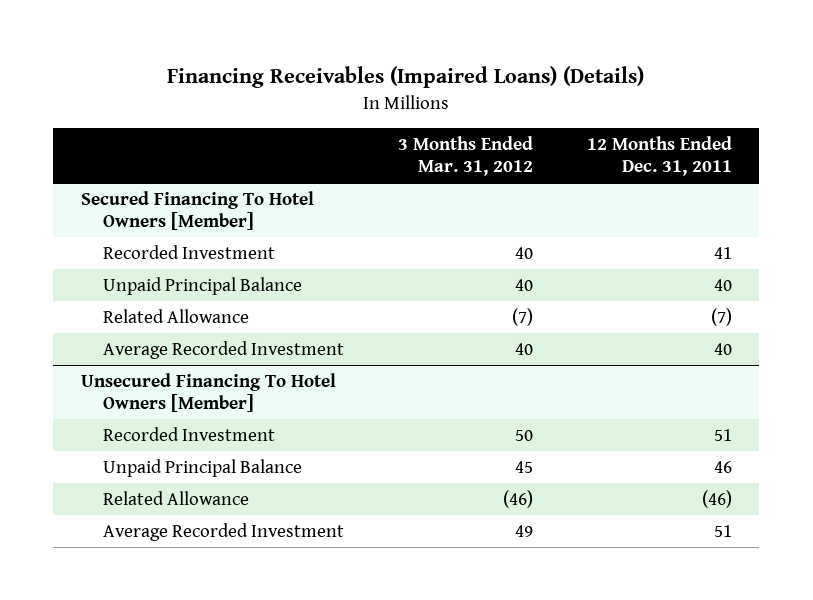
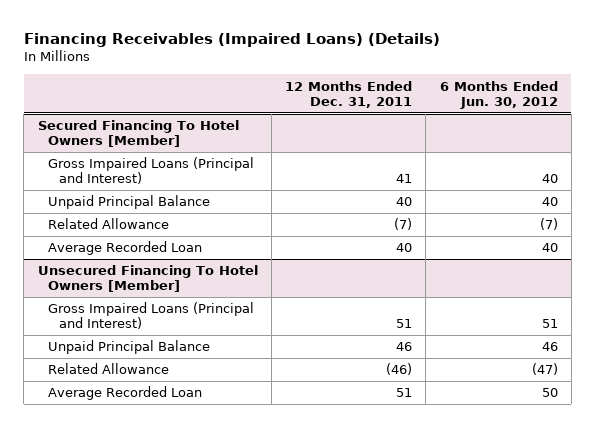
- | 3 Months Ended Mar. 31, 2012 | 12 Months Ended Dec. 31, 2011
+ | 12 Months Ended Dec. 31, 2011 | 6 Months Ended Jun. 30, 2012
@ Secured Financing To Hotel Owners [Member]
- Recorded Investment | 40 | 41
+ Gross Impaired Loans (Principal and Interest) | 41 | 40
- Average Recorded Investment | 40 | 40
+ Average Recorded Loan | 40 | 40
@ Unsecured Financing To Hotel Owners [Member]
- Recorded Investment | 50 | 51
+ Gross Impaired Loans (Principal and Interest) | 51 | 51
- Average Recorded Investment | 49 | 51
+ Average Recorded Loan | 51 | 50

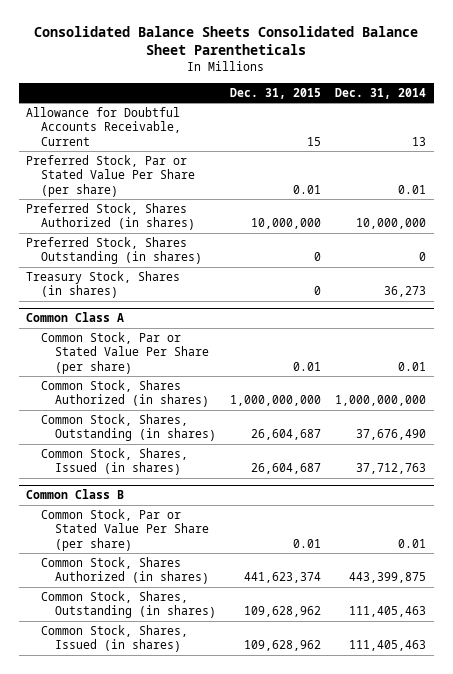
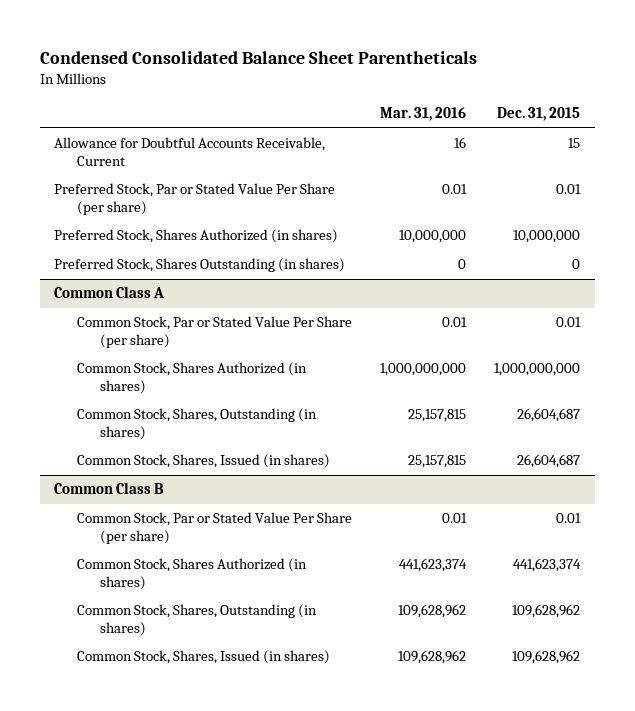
- Consolidated Balance Sheets Consolidated Balance Sheet Parentheticals
+ Condensed Consolidated Balance Sheet Parentheticals
- | Dec. 31, 2015 | Dec. 31, 2014
+ | Mar. 31, 2016 | Dec. 31, 2015
- Treasury Stock, Shares (in shares) | 0 | 36,273

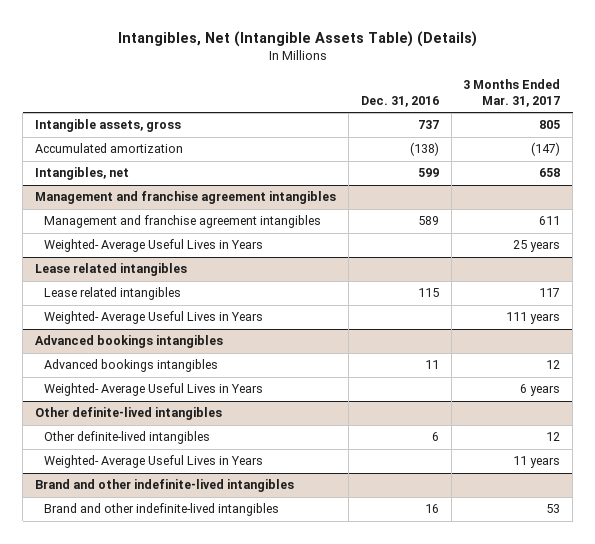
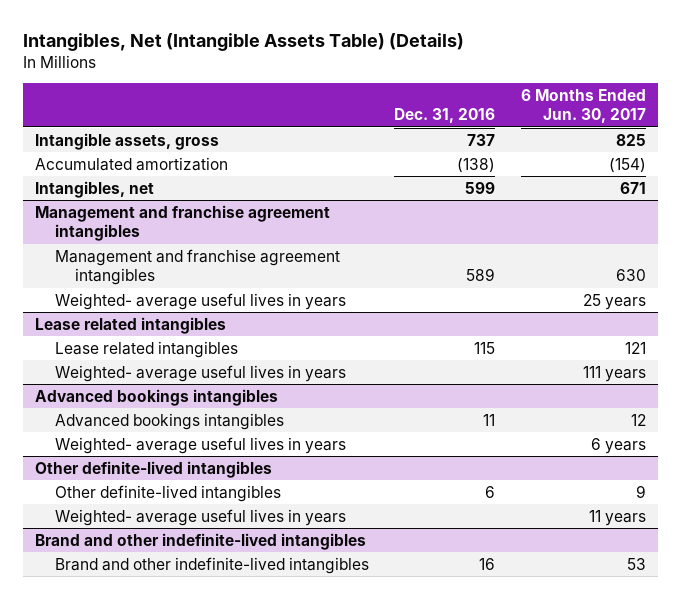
- | Dec. 31, 2016 | 3 Months Ended Mar. 31, 2017
+ | Dec. 31, 2016 | 6 Months Ended Jun. 30, 2017
@ Management and franchise agreement intangibles
- Weighted- Average Useful Lives in Years | | 25 years
+ Weighted- average useful lives in years | | 25 years
@ Lease related intangibles
- Weighted- Average Useful Lives in Years | | 111 years
+ Weighted- average useful lives in years | | 111 years
@ Advanced bookings intangibles
- Weighted- Average Useful Lives in Years | | 6 years
+ Weighted- average useful lives in years | | 6 years
@ Other definite-lived intangibles
- Weighted- Average Useful Lives in Years | | 11 years
+ Weighted- average useful lives in years | | 11 years

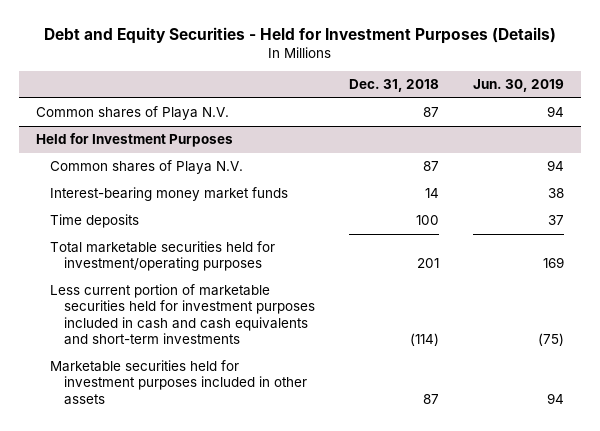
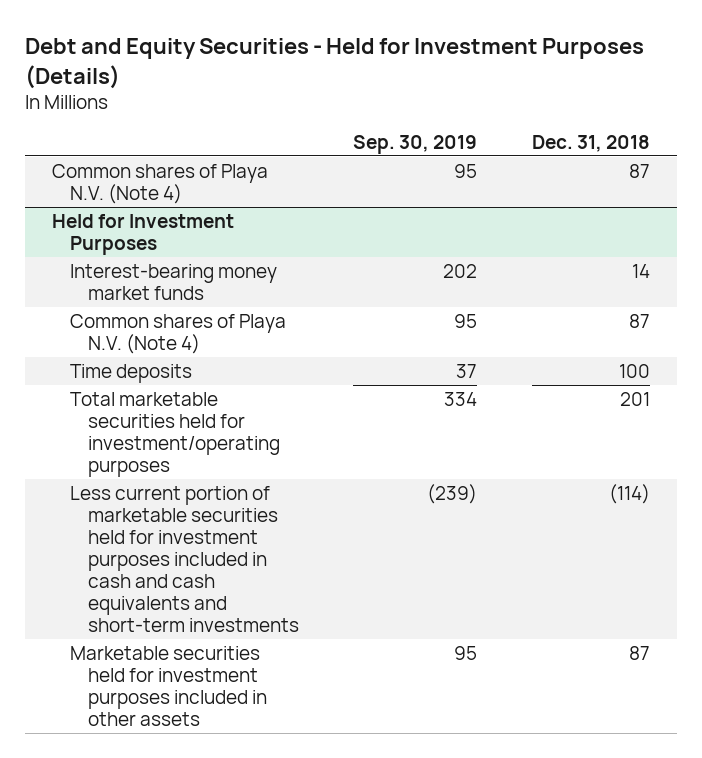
- | Dec. 31, 2018 | Jun. 30, 2019
+ | Sep. 30, 2019 | Dec. 31, 2018
- Common shares of Playa N.V. | 87 | 94
+ Common shares of Playa N.V. (Note 4) | 95 | 87
@ Held for Investment Purposes
- Common shares of Playa N.V. | 87 | 94
+ Common shares of Playa N.V. (Note 4) | 95 | 87

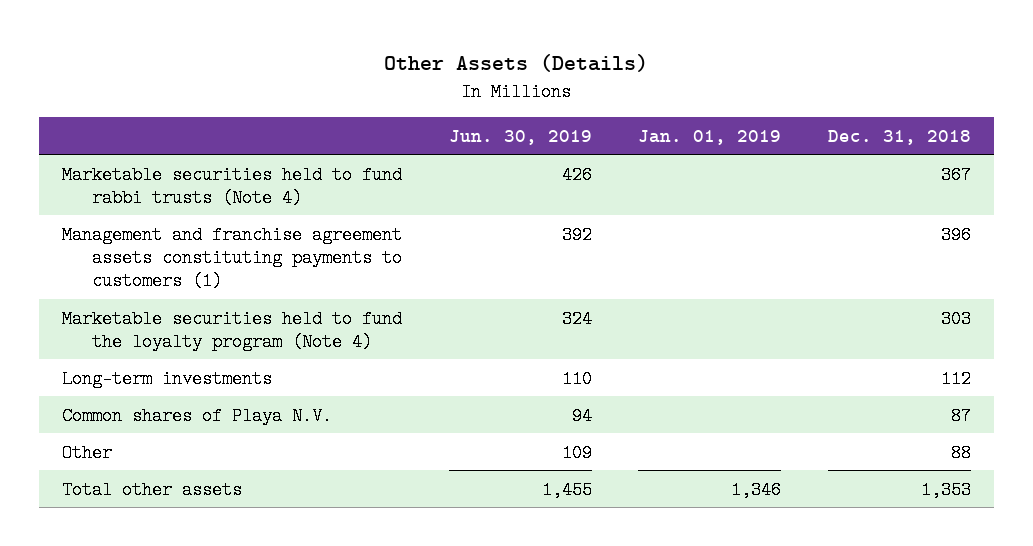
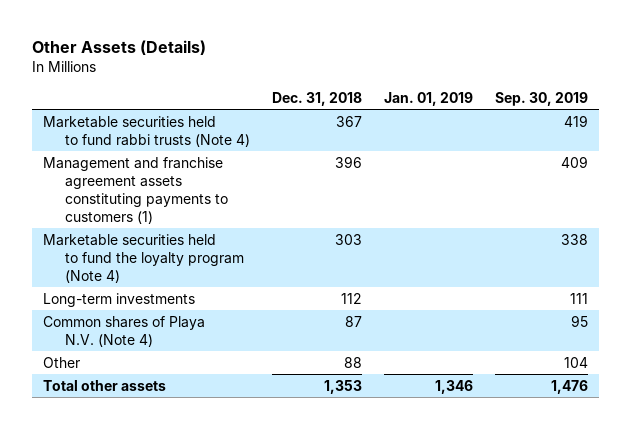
- | Jun. 30, 2019 | Jan. 01, 2019 | Dec. 31, 2018
+ | Dec. 31, 2018 | Jan. 01, 2019 | Sep. 30, 2019
- Common shares of Playa N.V. | 94 | | 87
+ Common shares of Playa N.V. (Note 4) | 87 | | 95

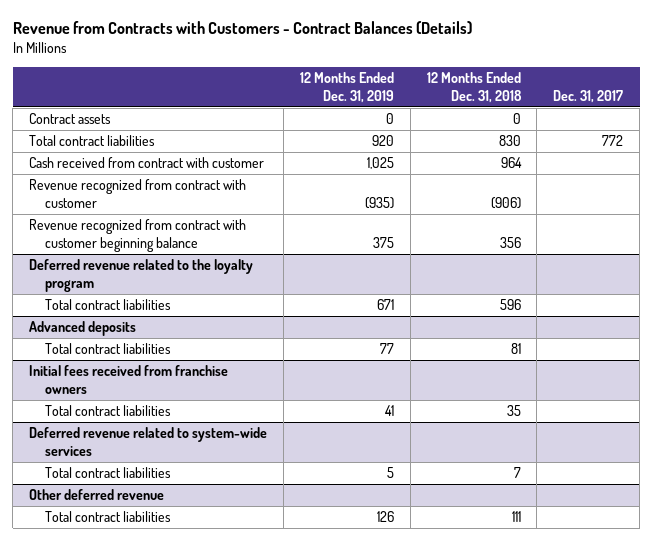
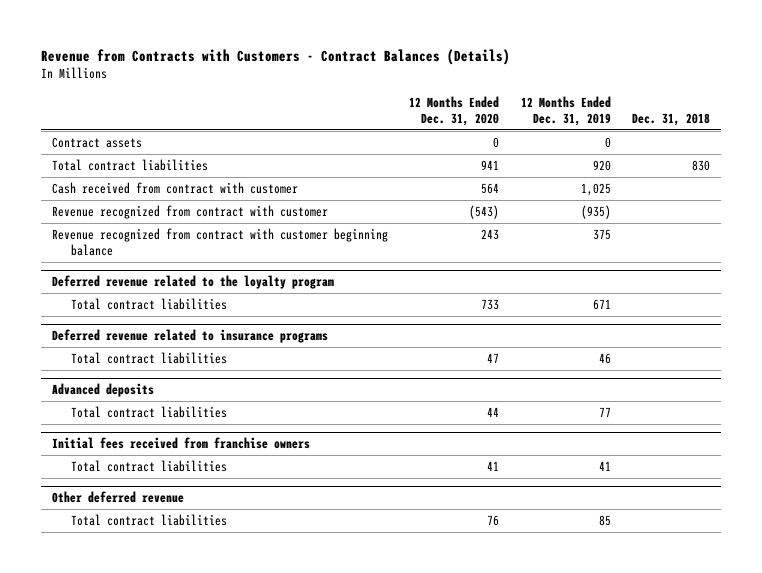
- | 12 Months Ended Dec. 31, 2019 | 12 Months Ended Dec. 31, 2018 | Dec. 31, 2017
+ | 12 Months Ended Dec. 31, 2020 | 12 Months Ended Dec. 31, 2019 | Dec. 31, 2018
+ Deferred revenue related to insurance programs
+ Total contract liabilities | 47 | 46 |
- Deferred revenue related to system-wide services
- Total contract liabilities | 5 | 7 |
@ Other deferred revenue
- Total contract liabilities | 126 | 111 |
+ Total contract liabilities | 76 | 85 |

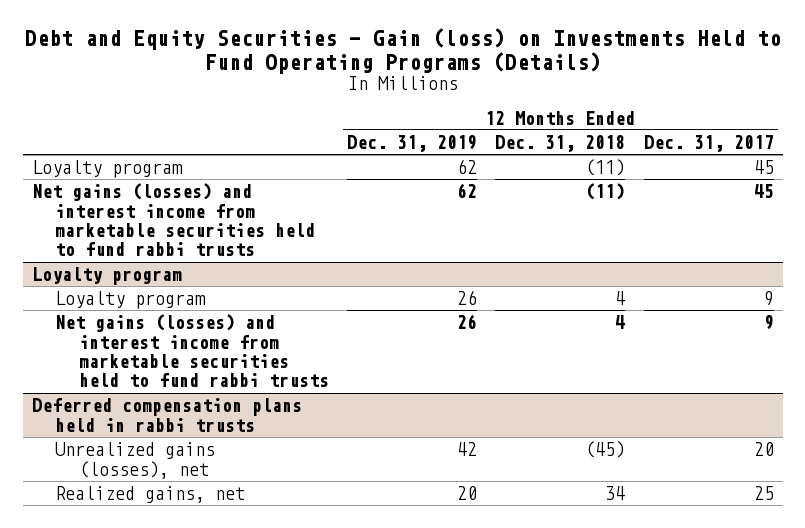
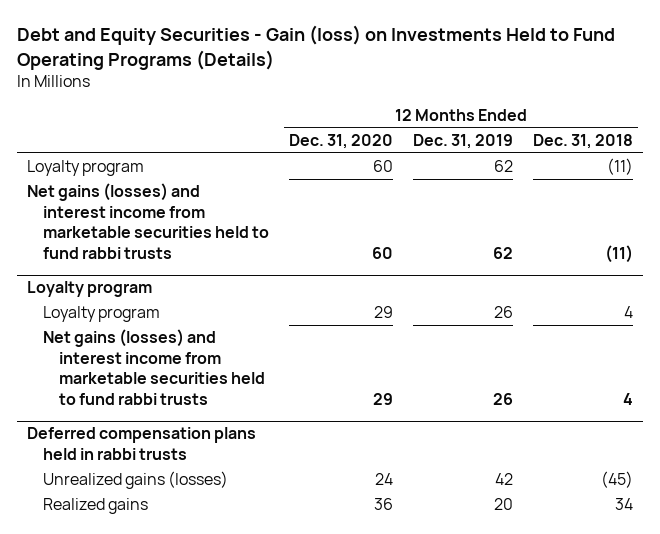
- | 12 Months Ended Dec. 31, 2019 | 12 Months Ended Dec. 31, 2018 | 12 Months Ended Dec. 31, 2017
+ | 12 Months Ended Dec. 31, 2020 | 12 Months Ended Dec. 31, 2019 | 12 Months Ended Dec. 31, 2018
@ Deferred compensation plans held in rabbi trusts
- Unrealized gains (losses), net | 42 | (45) | 20
- Realized gains, net | 20 | 34 | 25
+ Unrealized gains (losses) | 24 | 42 | (45)
+ Realized gains | 36 | 20 | 34

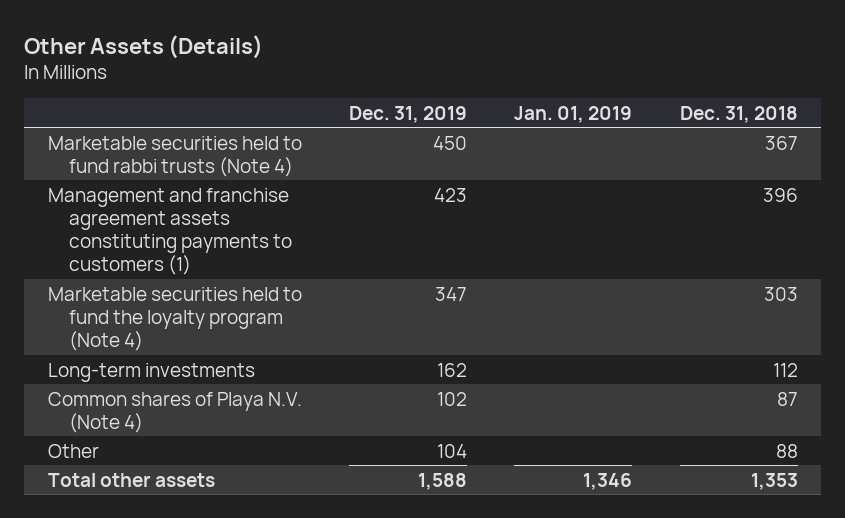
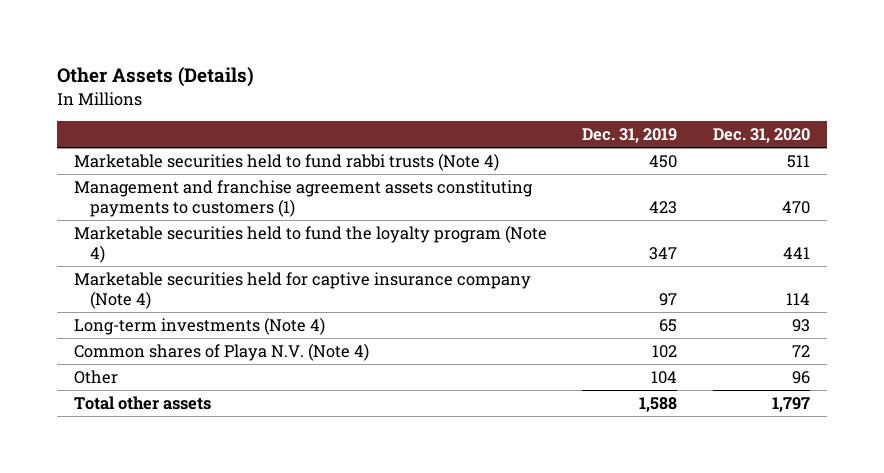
- | Dec. 31, 2019 | Jan. 01, 2019 | Dec. 31, 2018
+ | Dec. 31, 2019 | Dec. 31, 2020
- Long-term investments | 162 | | 112
+ Marketable securities held for captive insurance company (Note 4) | 97 | 114
+ Long-term investments (Note 4) | 65 | 93

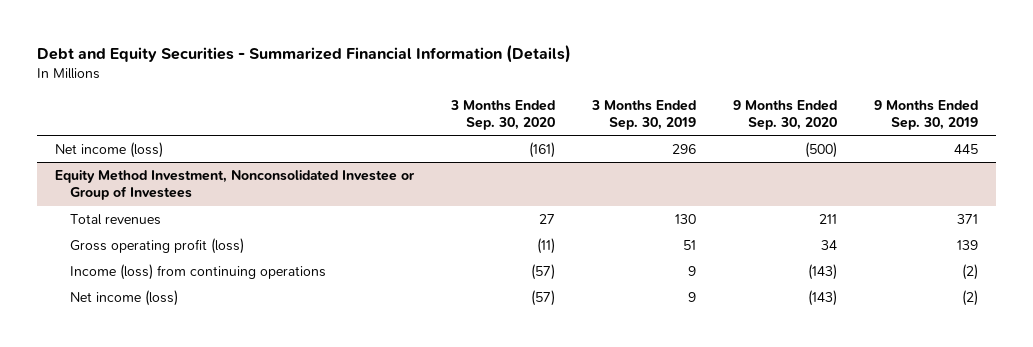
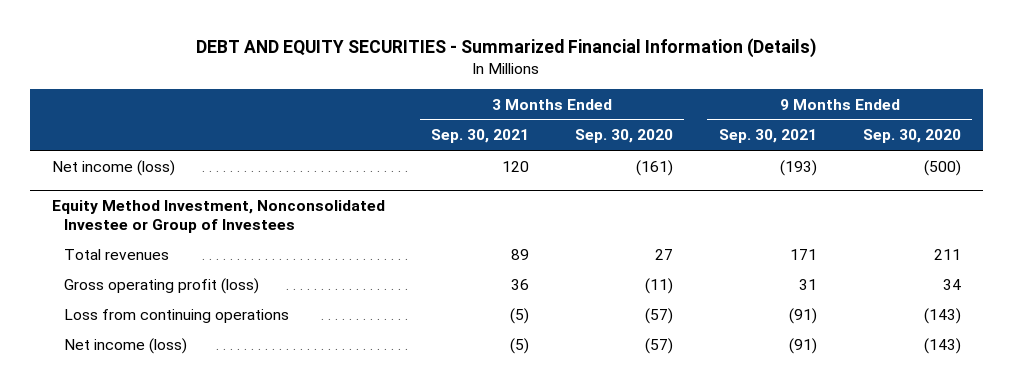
- Debt and Equity Securities - Summarized Financial Information (Details)
+ DEBT AND EQUITY SECURITIES - Summarized Financial Information (Details)
- | 3 Months Ended Sep. 30, 2020 | 3 Months Ended Sep. 30, 2019 | 9 Months Ended Sep. 30, 2020 | 9 Months Ended Sep. 30, 2019
+ | 3 Months Ended Sep. 30, 2021 | 3 Months Ended Sep. 30, 2020 | 9 Months Ended Sep. 30, 2021 | 9 Months Ended Sep. 30, 2020
@ Equity Method Investment, Nonconsolidated Investee or Group of Investees
- Income (loss) from continuing operations | (57) | 9 | (143) | (2)
+ Loss from continuing operations | (5) | (57) | (91) | (143)

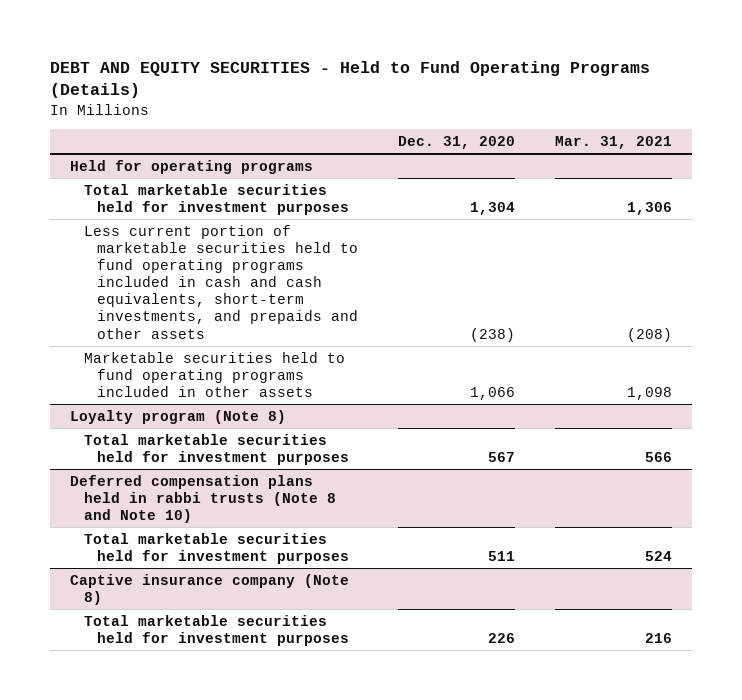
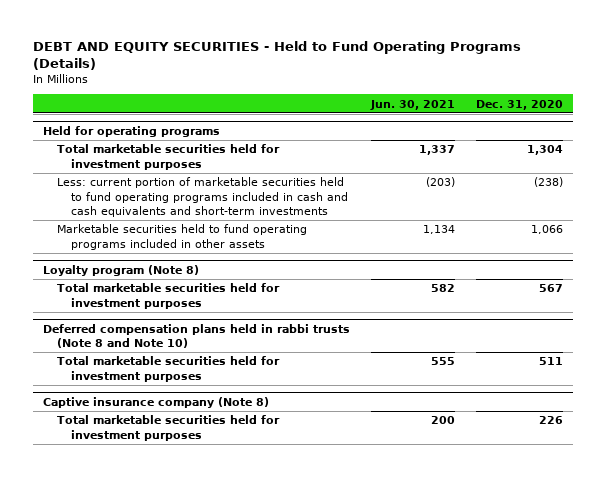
- | Dec. 31, 2020 | Mar. 31, 2021
+ | Jun. 30, 2021 | Dec. 31, 2020
@ Held for operating programs
- Less current portion of marketable securities held to fund operating programs included in cash and cash equivalents, short-term investments, and prepaids and other assets | (238) | (208)
+ Less: current portion of marketable securities held to fund operating programs included in cash and cash equivalents and short-term investments | (203) | (238)

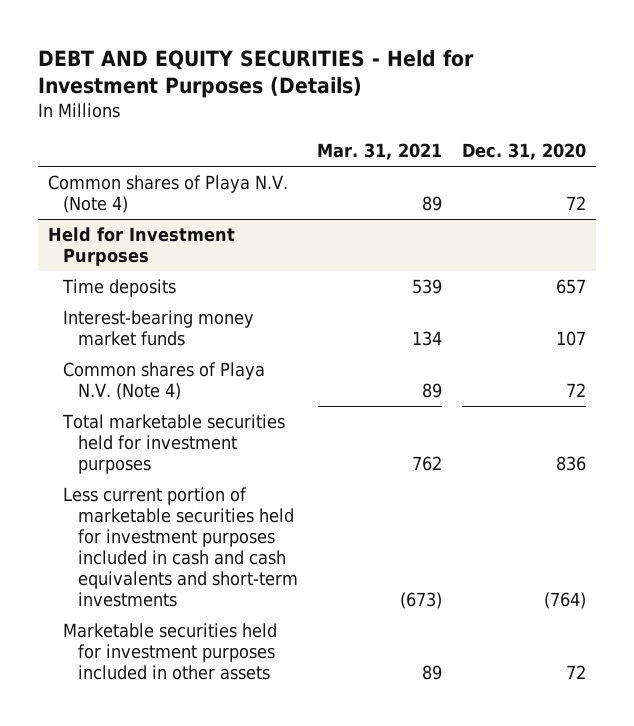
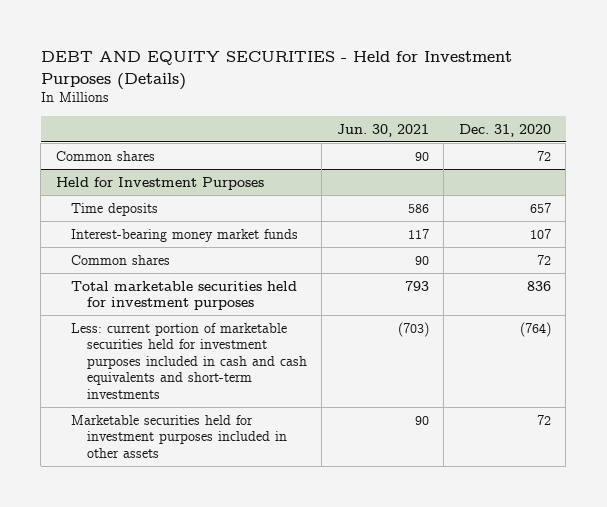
- | Mar. 31, 2021 | Dec. 31, 2020
+ | Jun. 30, 2021 | Dec. 31, 2020
- Common shares of Playa N.V. (Note 4) | 89 | 72
+ Common shares | 90 | 72
@ Held for Investment Purposes
- Common shares of Playa N.V. (Note 4) | 89 | 72
+ Common shares | 90 | 72
- Less current portion of marketable securities held for investment purposes included in cash and cash equivalents and short-term investments | (673) | (764)
+ Less: current portion of marketable securities held for investment purposes included in cash and cash equivalents and short-term investments | (703) | (764)

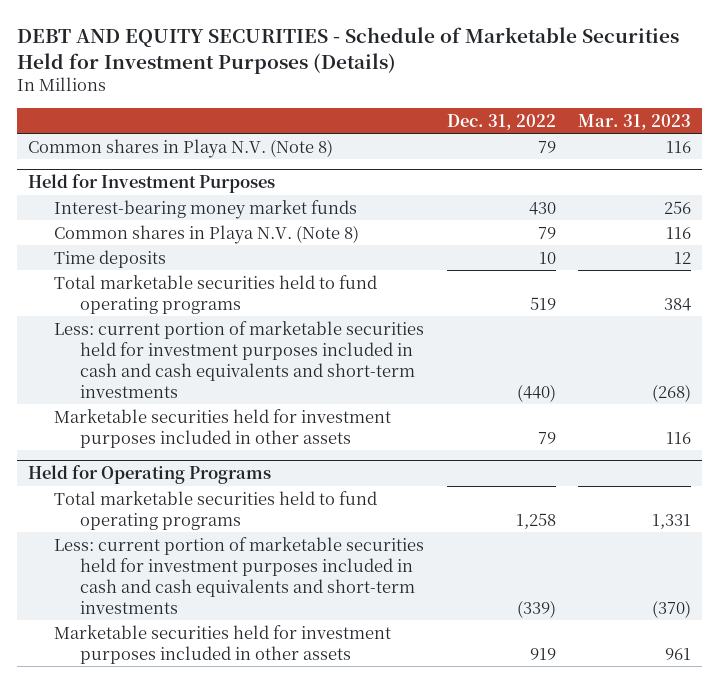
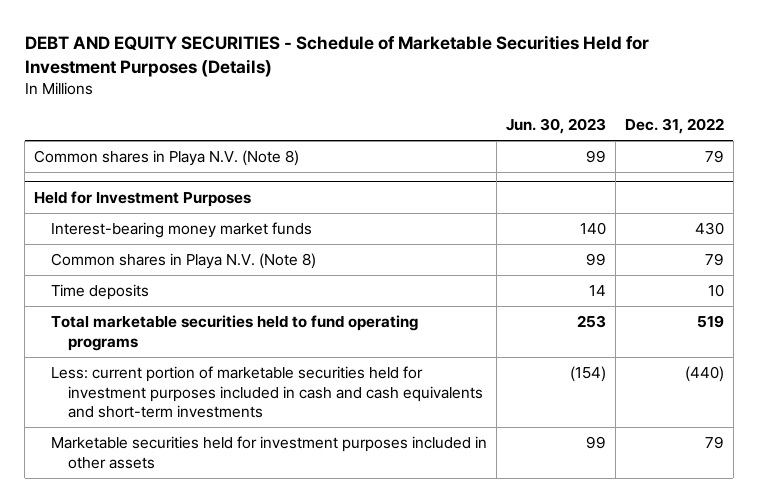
- | Dec. 31, 2022 | Mar. 31, 2023
+ | Jun. 30, 2023 | Dec. 31, 2022
- Held for Operating Programs
- Total marketable securities held to fund operating programs | 1,258 | 1,331
- Less: current portion of marketable securities held for investment purposes included in cash and cash equivalents and short-term investments | (339) | (370)
- Marketable securities held for investment purposes included in other assets | 919 | 961

